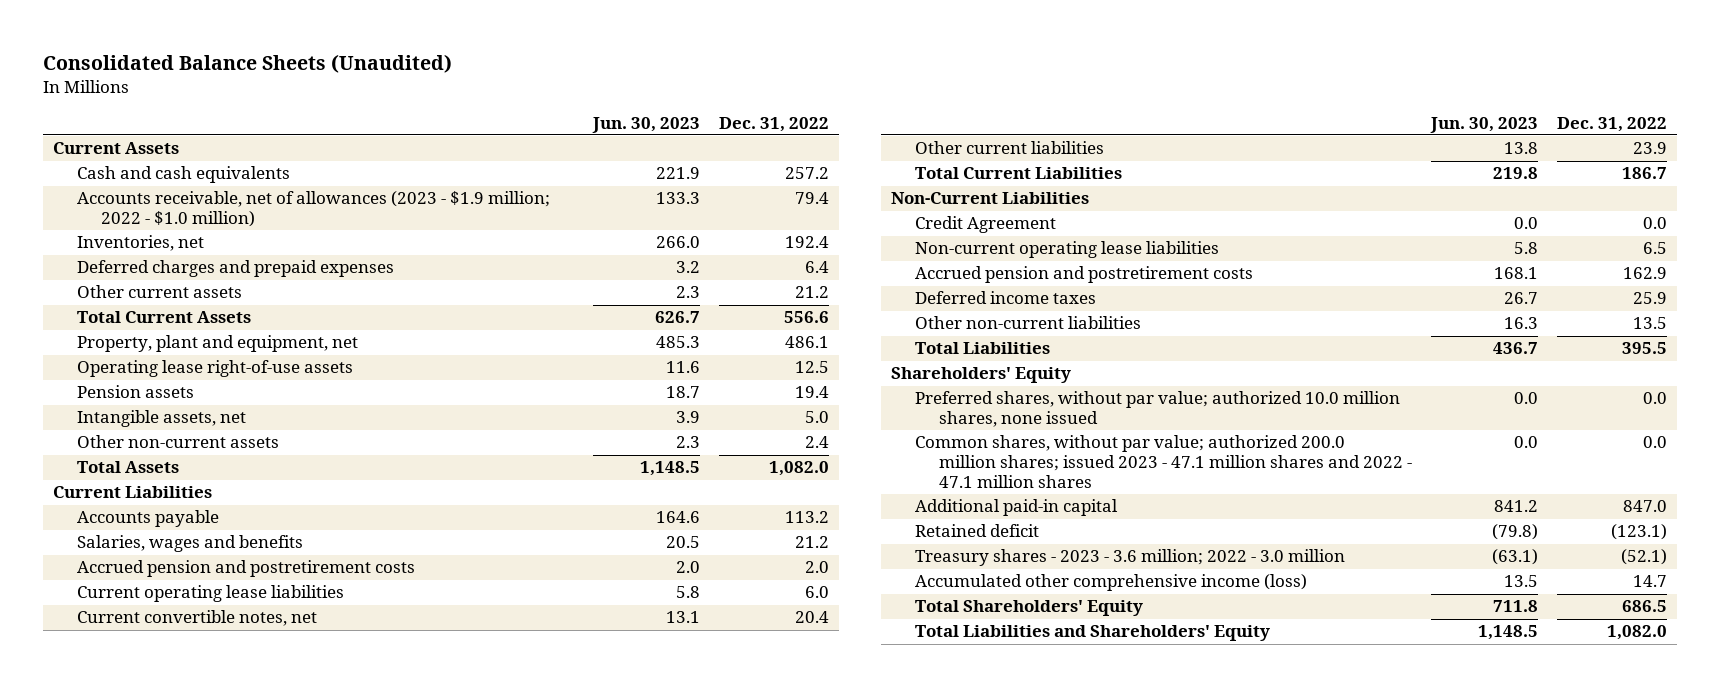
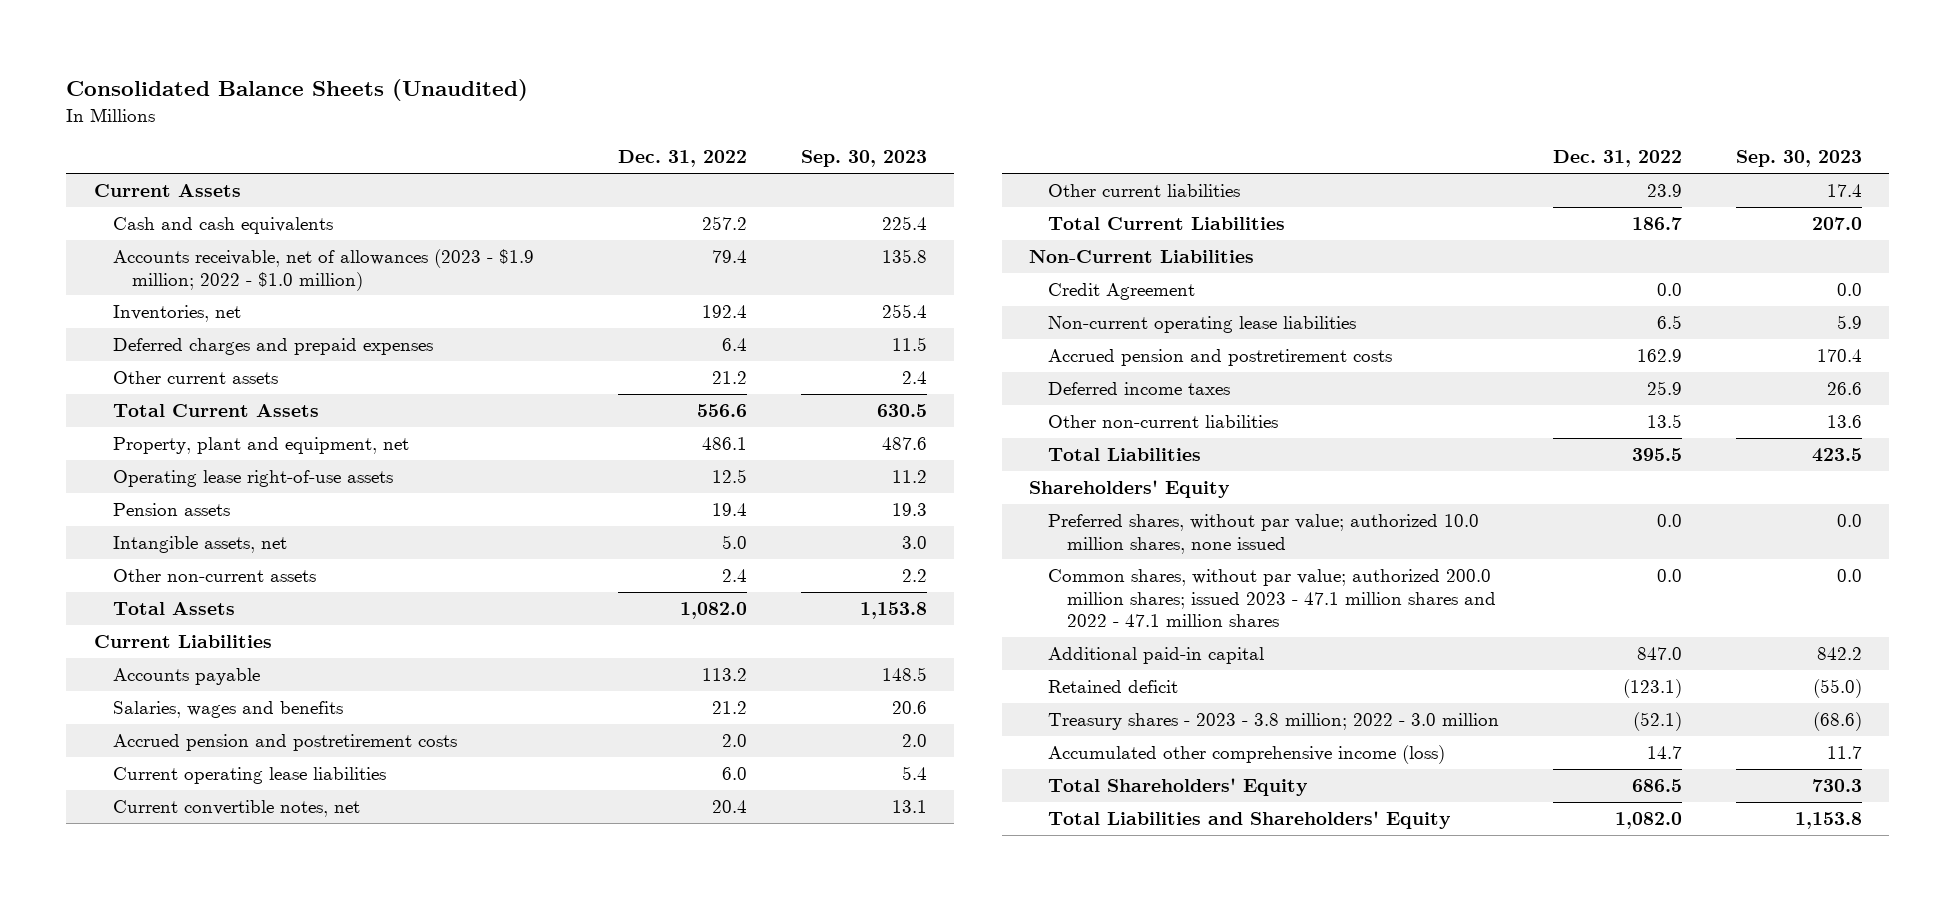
- | Jun. 30, 2023 | Dec. 31, 2022
+ | Dec. 31, 2022 | Sep. 30, 2023
- Treasury shares - 2023 - 3.6 million; 2022 - 3.0 million | (63.1) | (52.1)
+ Treasury shares - 2023 - 3.8 million; 2022 - 3.0 million | (52.1) | (68.6)

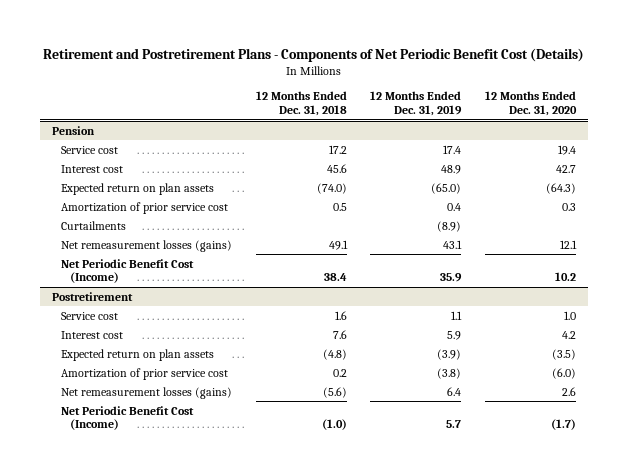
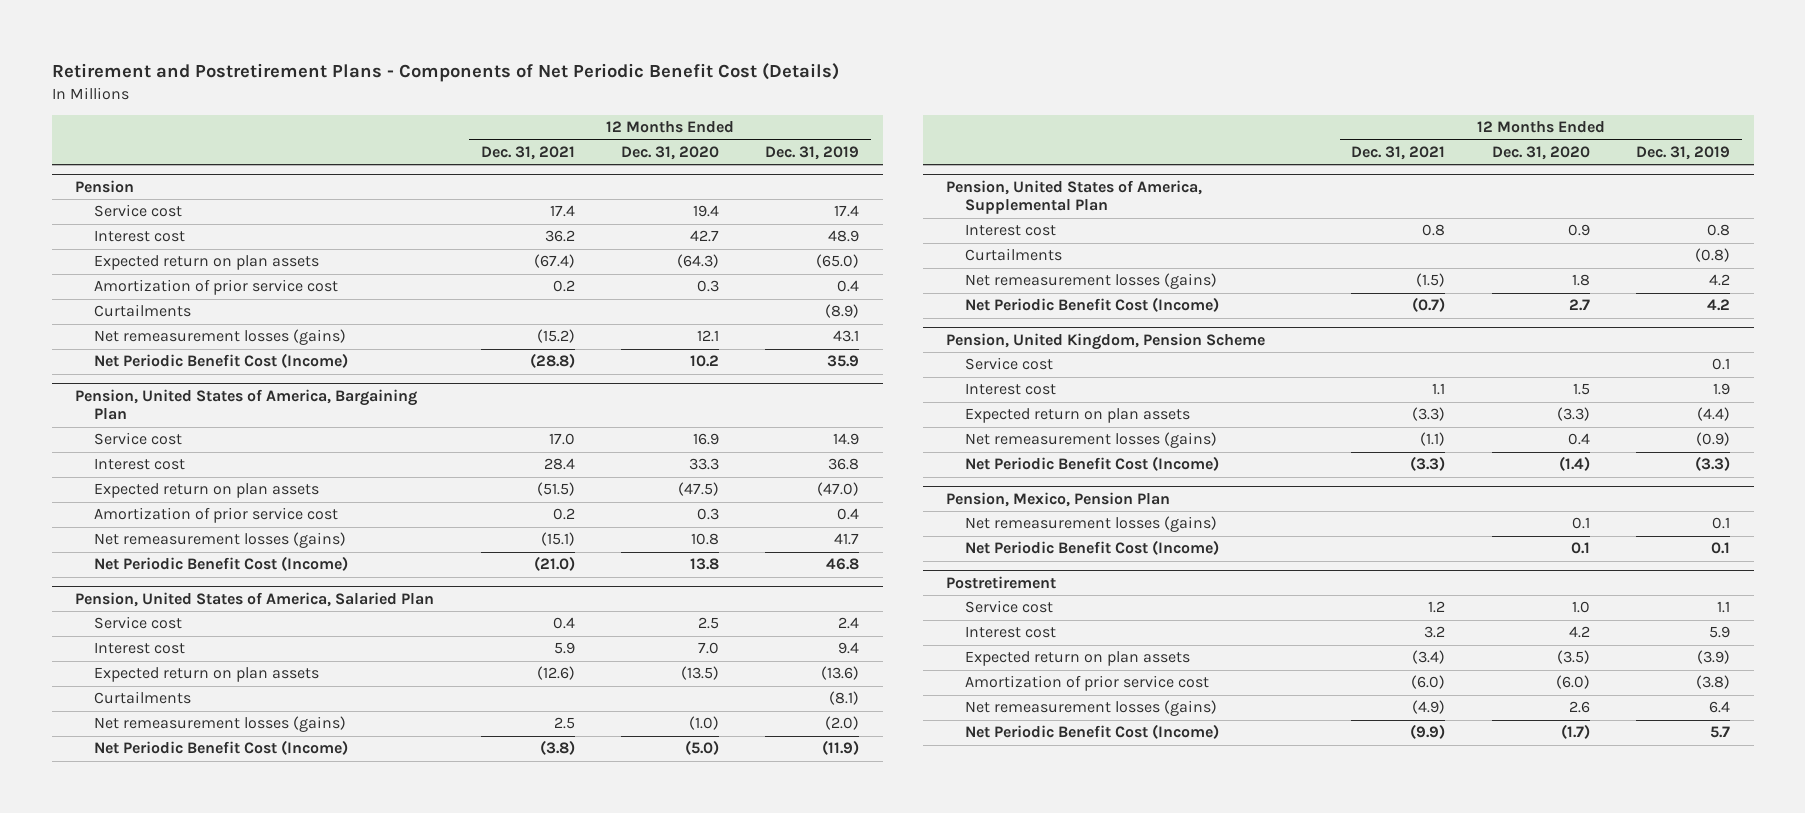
- | 12 Months Ended Dec. 31, 2018 | 12 Months Ended Dec. 31, 2019 | 12 Months Ended Dec. 31, 2020
+ | 12 Months Ended Dec. 31, 2021 | 12 Months Ended Dec. 31, 2020 | 12 Months Ended Dec. 31, 2019
+ Pension, United States of America, Bargaining Plan
+ Service cost | 17.0 | 16.9 | 14.9
+ Interest cost | 28.4 | 33.3 | 36.8
+ Expected return on plan assets | (51.5) | (47.5) | (47.0)
+ Amortization of prior service cost | 0.2 | 0.3 | 0.4
+ Net remeasurement losses (gains) | (15.1) | 10.8 | 41.7
+ Net Periodic Benefit Cost (Income) | (21.0) | 13.8 | 46.8
+ Pension, United States of America, Salaried Plan
+ Service cost | 0.4 | 2.5 | 2.4
+ Interest cost | 5.9 | 7.0 | 9.4
+ Expected return on plan assets | (12.6) | (13.5) | (13.6)
+ Curtailments | | | (8.1)
+ Net remeasurement losses (gains) | 2.5 | (1.0) | (2.0)
+ Net Periodic Benefit Cost (Income) | (3.8) | (5.0) | (11.9)
+ Pension, United States of America, Supplemental Plan
+ Interest cost | 0.8 | 0.9 | 0.8
+ Curtailments | | | (0.8)
+ Net remeasurement losses (gains) | (1.5) | 1.8 | 4.2
+ Net Periodic Benefit Cost (Income) | (0.7) | 2.7 | 4.2
+ Pension, United Kingdom, Pension Scheme
+ Service cost | | | 0.1
+ Interest cost | 1.1 | 1.5 | 1.9
+ Expected return on plan assets | (3.3) | (3.3) | (4.4)
+ Net remeasurement losses (gains) | (1.1) | 0.4 | (0.9)
+ Net Periodic Benefit Cost (Income) | (3.3) | (1.4) | (3.3)
+ Pension, Mexico, Pension Plan
+ Net remeasurement losses (gains) | | 0.1 | 0.1
+ Net Periodic Benefit Cost (Income) | | 0.1 | 0.1

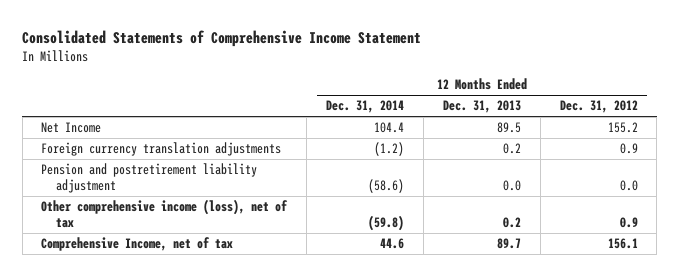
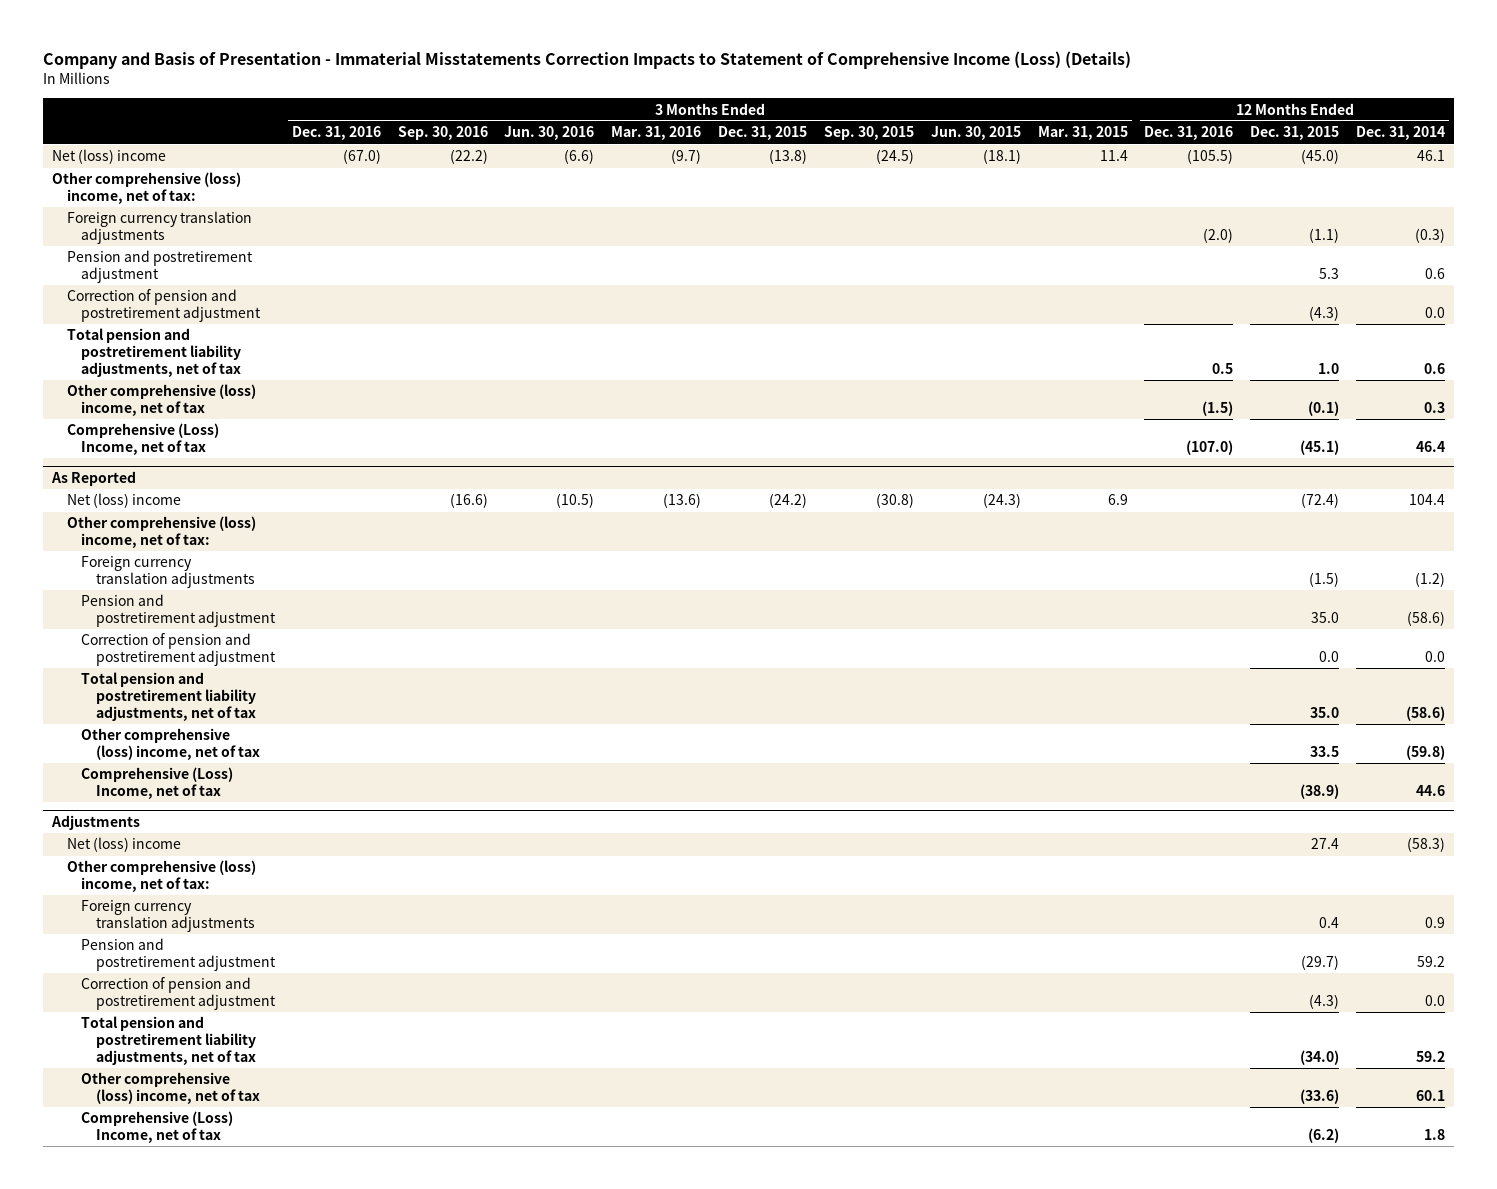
- Consolidated Statements of Comprehensive Income Statement
+ Company and Basis of Presentation - Immaterial Misstatements Correction Impacts to Statement of Comprehensive Income (Loss) (Details)
- | 12 Months Ended Dec. 31, 2014 | 12 Months Ended Dec. 31, 2013 | 12 Months Ended Dec. 31, 2012
+ | 3 Months Ended Dec. 31, 2016 | 3 Months Ended Sep. 30, 2016 | 3 Months Ended Jun. 30, 2016 | 3 Months Ended Mar. 31, 2016 | 3 Months Ended Dec. 31, 2015 | 3 Months Ended Sep. 30, 2015 | 3 Months Ended Jun. 30, 2015 | 3 Months Ended Mar. 31, 2015 | 12 Months Ended Dec. 31, 2016 | 12 Months Ended Dec. 31, 2015 | 12 Months Ended Dec. 31, 2014
- Net Income | 104.4 | 89.5 | 155.2
+ Net (loss) income | (67.0) | (22.2) | (6.6) | (9.7) | (13.8) | (24.5) | (18.1) | 11.4 | (105.5) | (45.0) | 46.1
+ Other comprehensive (loss) income, net of tax:
+ Foreign currency translation adjustments | | | | | | | | | (2.0) | (1.1) | (0.3)
+ Pension and postretirement adjustment | | | | | | | | | | 5.3 | 0.6
+ Correction of pension and postretirement adjustment | | | | | | | | | | (4.3) | 0.0
+ Total pension and postretirement liability adjustments, net of tax | | | | | | | | | 0.5 | 1.0 | 0.6
+ Other comprehensive (loss) income, net of tax | | | | | | | | | (1.5) | (0.1) | 0.3
+ Comprehensive (Loss) Income, net of tax | | | | | | | | | (107.0) | (45.1) | 46.4
+ As Reported
+ Net (loss) income | | (16.6) | (10.5) | (13.6) | (24.2) | (30.8) | (24.3) | 6.9 | | (72.4) | 104.4
+ Other comprehensive (loss) income, net of tax:
- Pension and postretirement liability adjustment | (58.6) | 0.0 | 0.0
- Other comprehensive income (loss), net of tax | (59.8) | 0.2 | 0.9
- Comprehensive Income, net of tax | 44.6 | 89.7 | 156.1
+ Pension and postretirement adjustment | | | | | | | | | | 35.0 | (58.6)
+ Correction of pension and postretirement adjustment | | | | | | | | | | 0.0 | 0.0
+ Total pension and postretirement liability adjustments, net of tax | | | | | | | | | | 35.0 | (58.6)
+ Other comprehensive (loss) income, net of tax | | | | | | | | | | 33.5 | (59.8)
+ Comprehensive (Loss) Income, net of tax | | | | | | | | | | (38.9) | 44.6
+ Adjustments
+ Net (loss) income | | | | | | | | | | 27.4 | (58.3)
+ Other comprehensive (loss) income, net of tax:
+ Foreign currency translation adjustments | | | | | | | | | | 0.4 | 0.9
+ Pension and postretirement adjustment | | | | | | | | | | (29.7) | 59.2
+ Correction of pension and postretirement adjustment | | | | | | | | | | (4.3) | 0.0
+ Total pension and postretirement liability adjustments, net of tax | | | | | | | | | | (34.0) | 59.2
+ Other comprehensive (loss) income, net of tax | | | | | | | | | | (33.6) | 60.1
+ Comprehensive (Loss) Income, net of tax | | | | | | | | | | (6.2) | 1.8

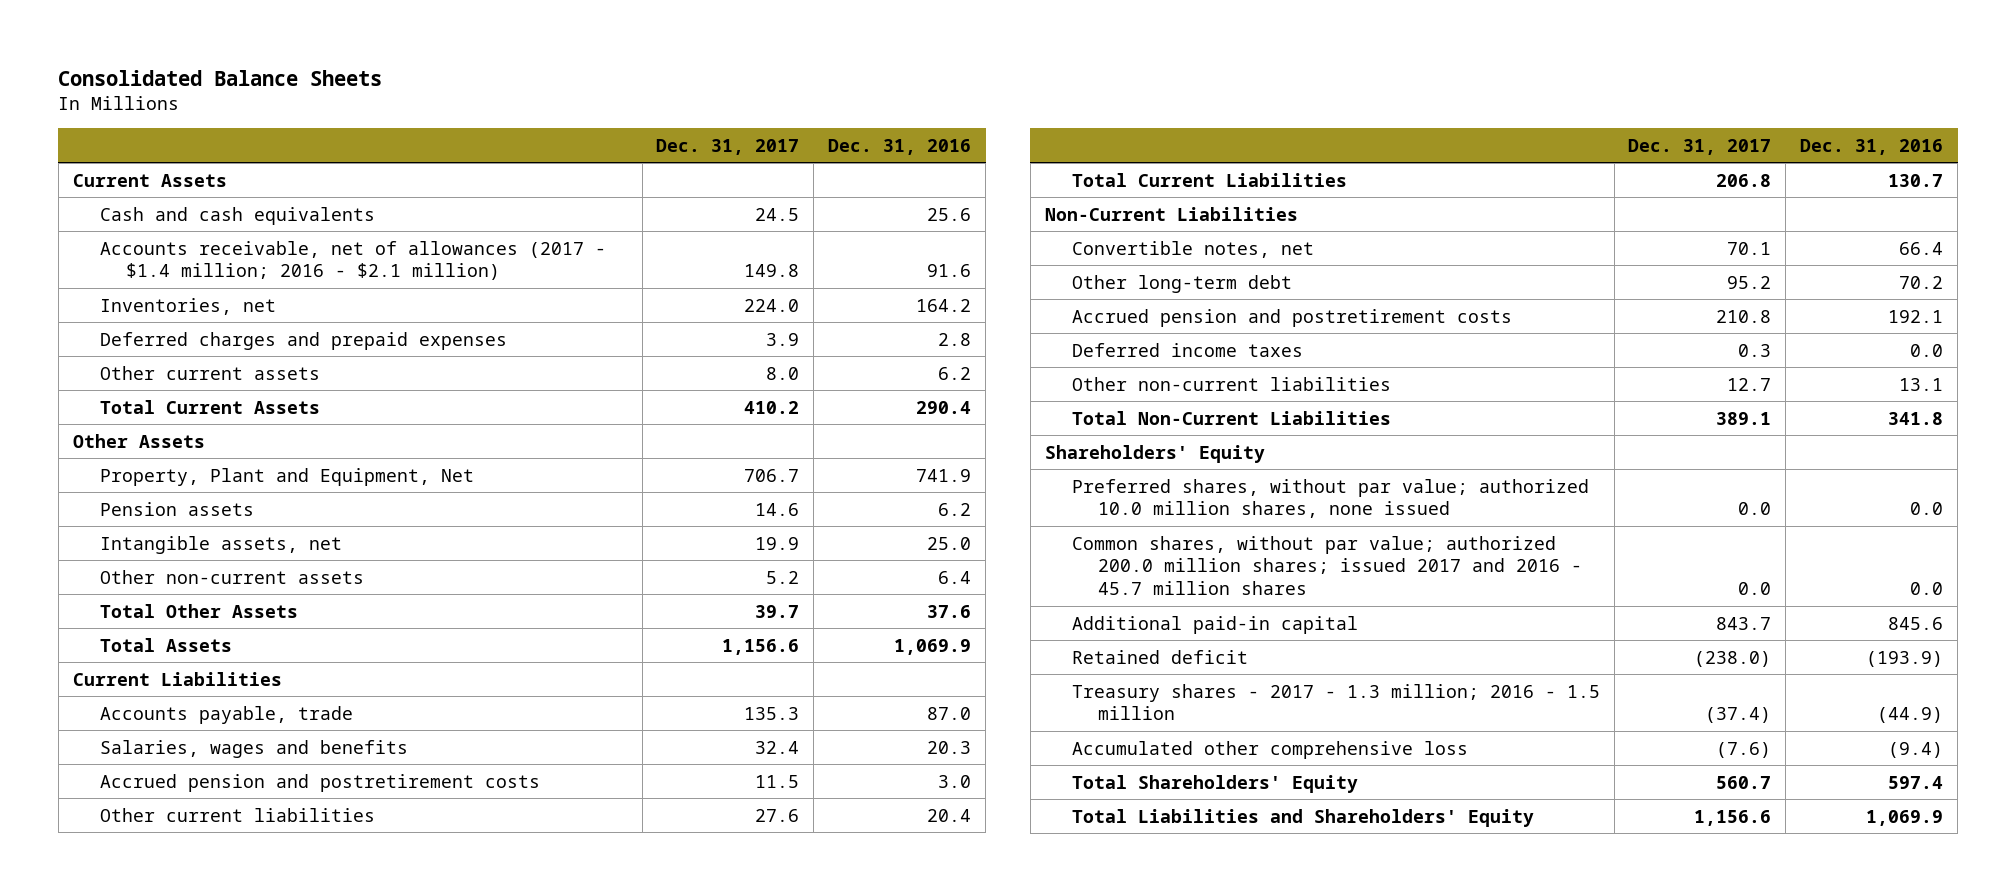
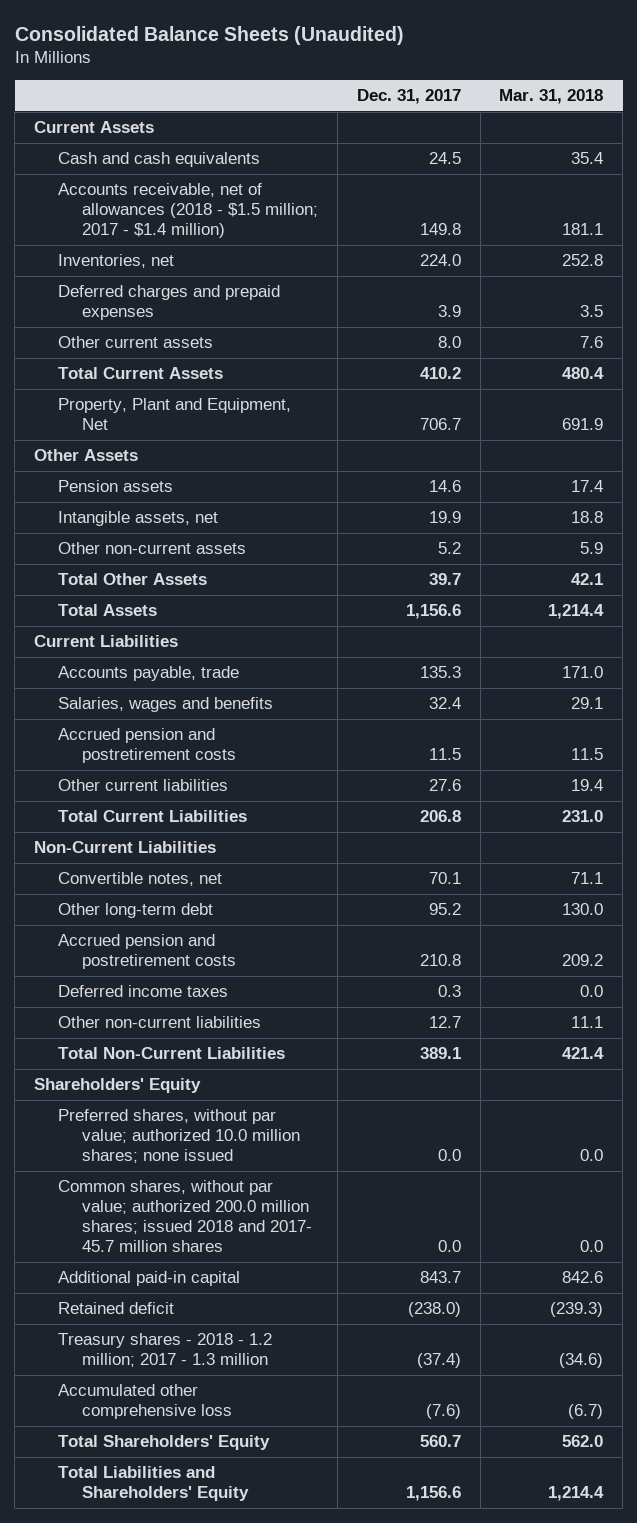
- Consolidated Balance Sheets
+ Consolidated Balance Sheets (Unaudited)
- | Dec. 31, 2017 | Dec. 31, 2016
+ | Dec. 31, 2017 | Mar. 31, 2018
- Accounts receivable, net of allowances (2017 - $1.4 million; 2016 - $2.1 million) | 149.8 | 91.6
+ Accounts receivable, net of allowances (2018 - $1.5 million; 2017 - $1.4 million) | 149.8 | 181.1
moved down: Other Assets
- Preferred shares, without par value; authorized 10.0 million shares, none issued | 0.0 | 0.0
- Common shares, without par value; authorized 200.0 million shares; issued 2017 and 2016 - 45.7 million shares | 0.0 | 0.0
+ Preferred shares, without par value; authorized 10.0 million shares; none issued | 0.0 | 0.0
+ Common shares, without par value; authorized 200.0 million shares; issued 2018 and 2017- 45.7 million shares | 0.0 | 0.0
- Treasury shares - 2017 - 1.3 million; 2016 - 1.5 million | (37.4) | (44.9)
+ Treasury shares - 2018 - 1.2 million; 2017 - 1.3 million | (37.4) | (34.6)

